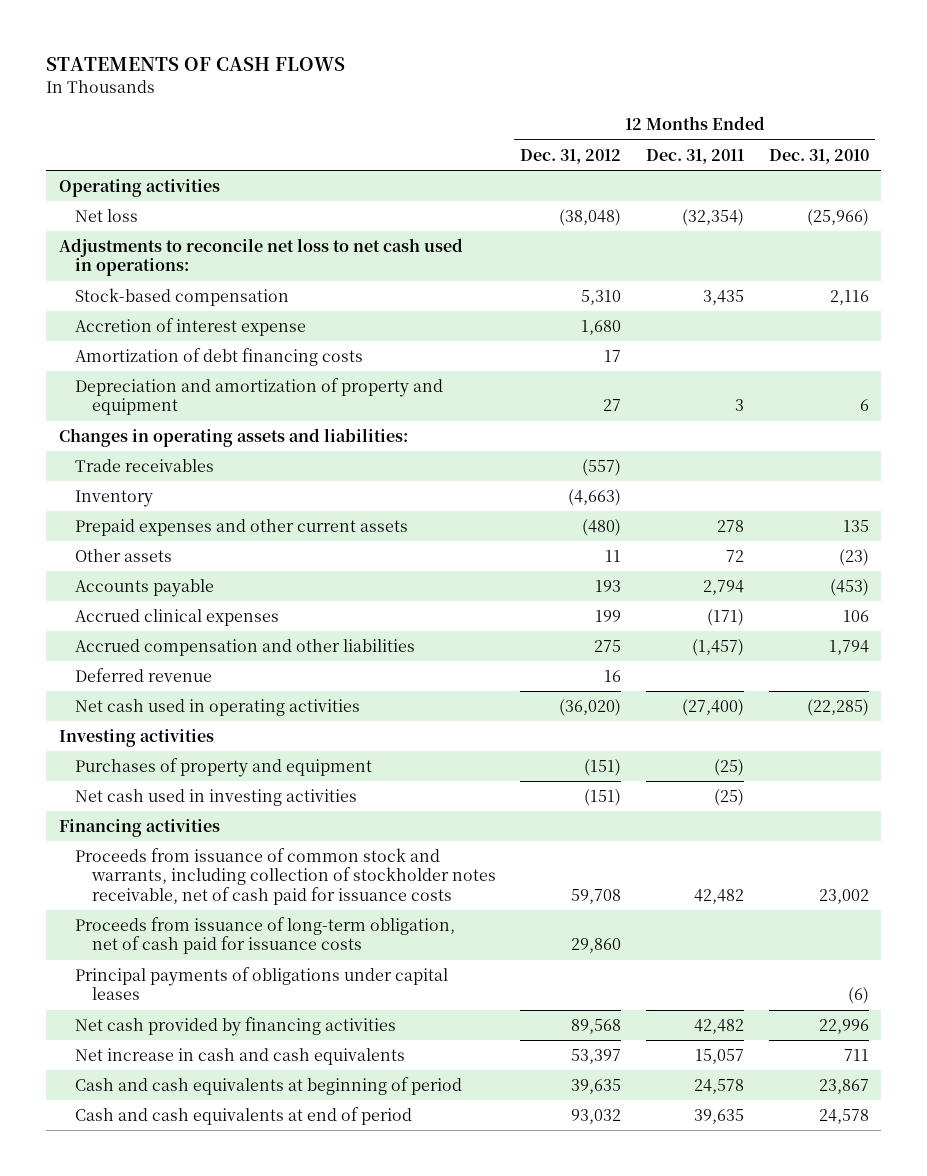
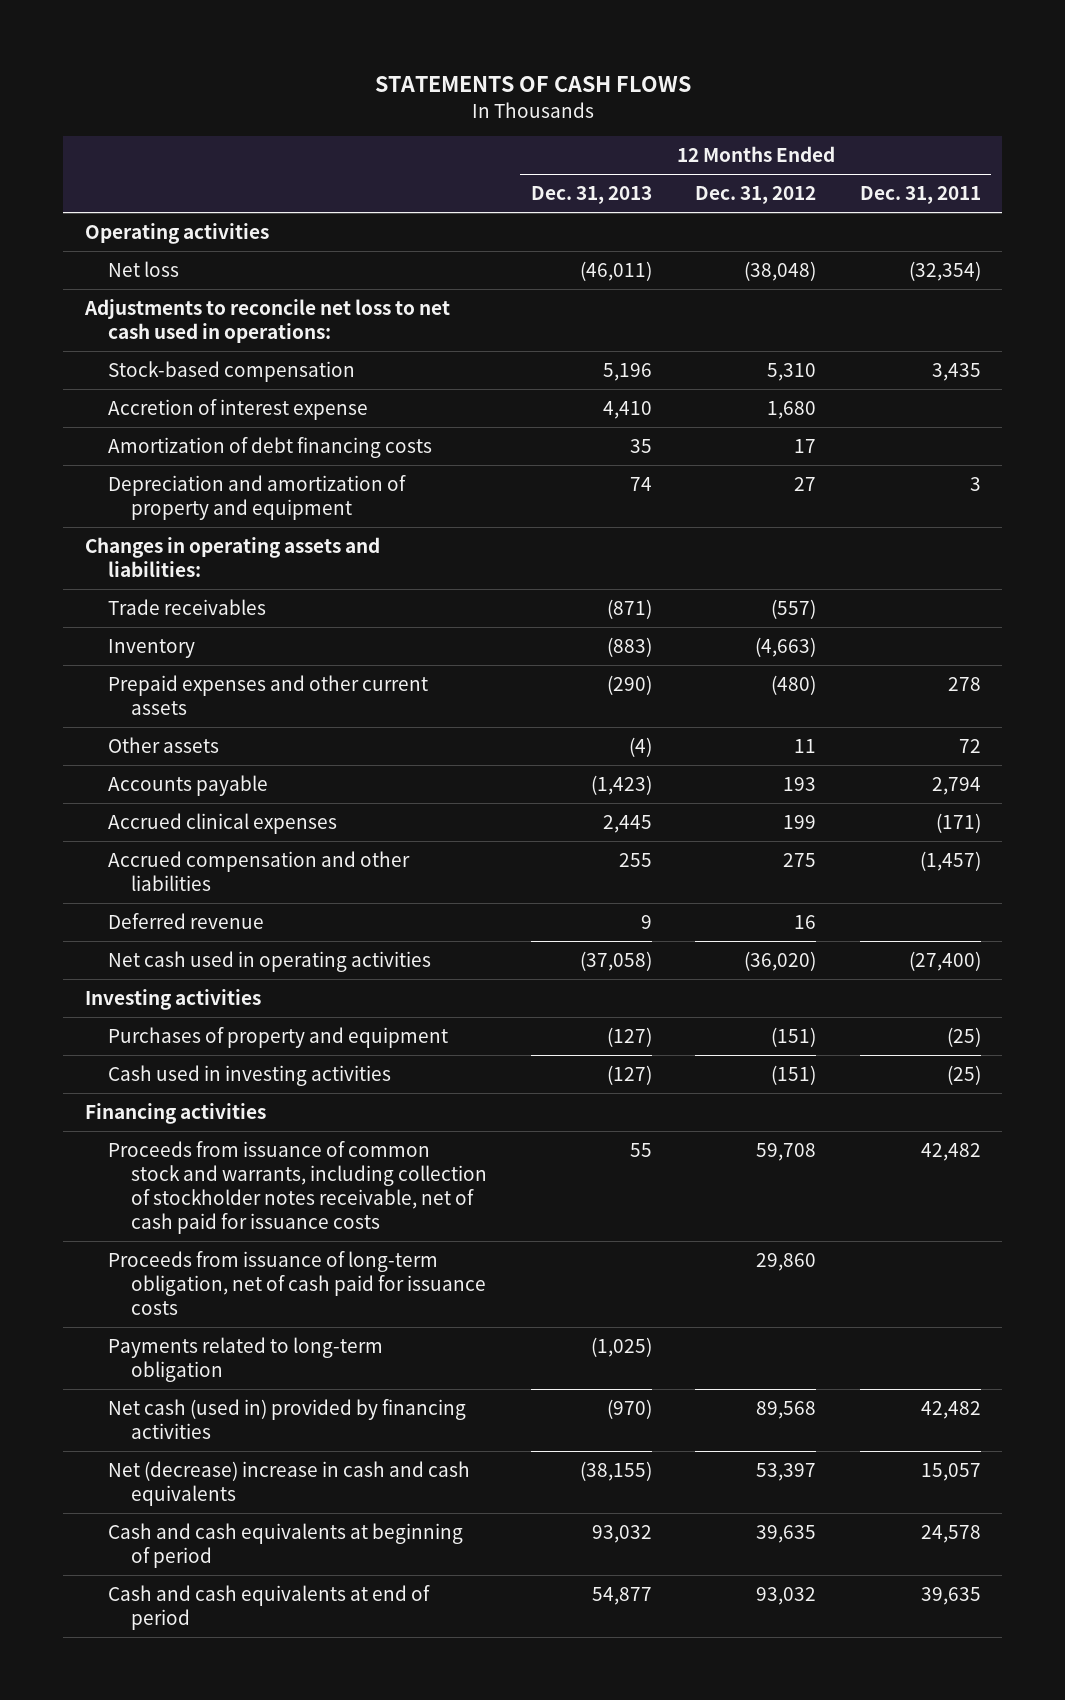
- | 12 Months Ended Dec. 31, 2012 | 12 Months Ended Dec. 31, 2011 | 12 Months Ended Dec. 31, 2010
+ | 12 Months Ended Dec. 31, 2013 | 12 Months Ended Dec. 31, 2012 | 12 Months Ended Dec. 31, 2011
- Net cash used in investing activities | (151) | (25) |
+ Cash used in investing activities | (127) | (151) | (25)
- Principal payments of obligations under capital leases | | | (6)
- Net cash provided by financing activities | 89,568 | 42,482 | 22,996
- Net increase in cash and cash equivalents | 53,397 | 15,057 | 711
+ Payments related to long-term obligation | (1,025) | |
+ Net cash (used in) provided by financing activities | (970) | 89,568 | 42,482
+ Net (decrease) increase in cash and cash equivalents | (38,155) | 53,397 | 15,057

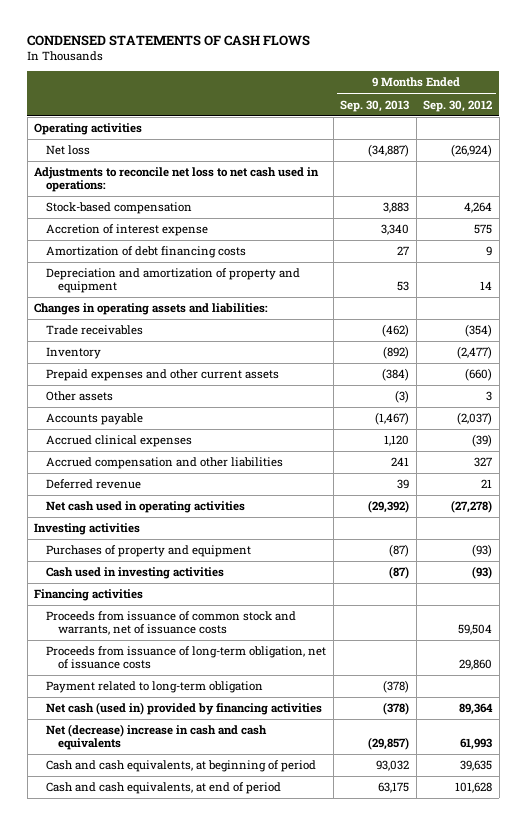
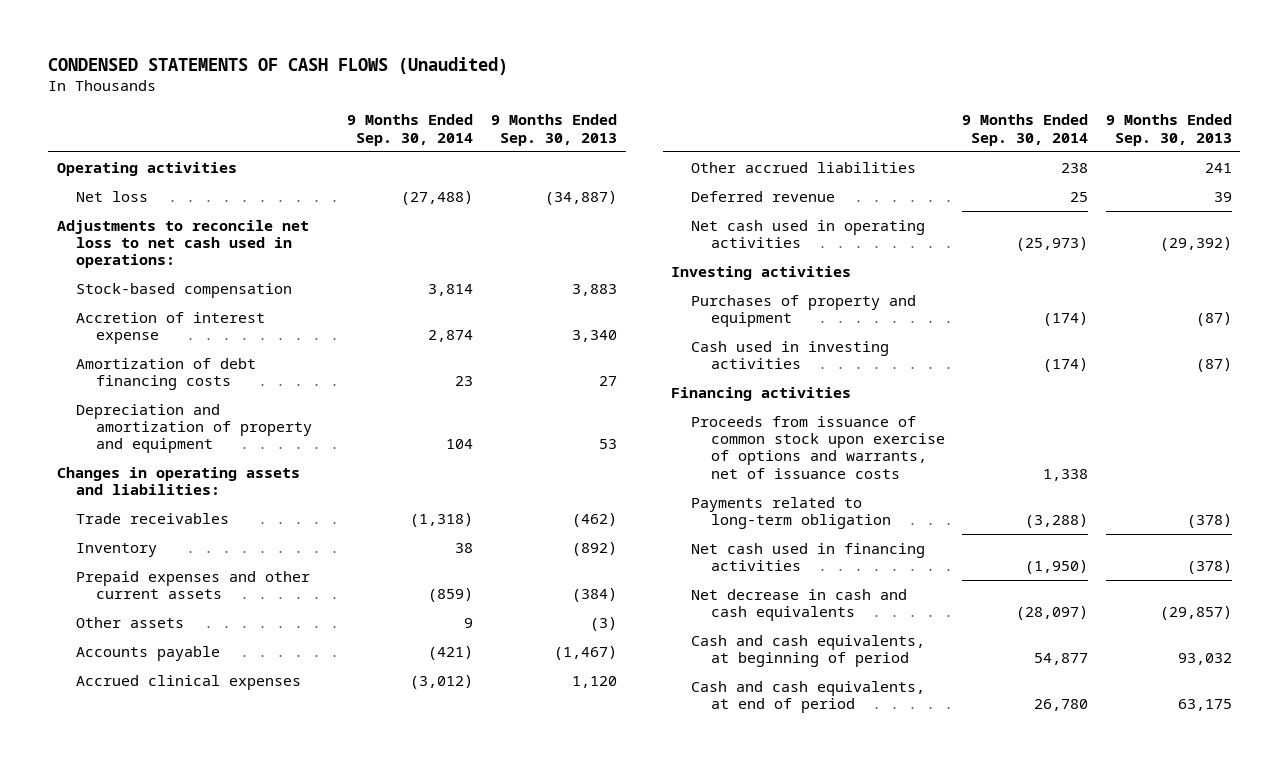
- CONDENSED STATEMENTS OF CASH FLOWS
+ CONDENSED STATEMENTS OF CASH FLOWS (Unaudited)
- | 9 Months Ended Sep. 30, 2013 | 9 Months Ended Sep. 30, 2012
+ | 9 Months Ended Sep. 30, 2014 | 9 Months Ended Sep. 30, 2013
- Accrued compensation and other liabilities | 241 | 327
+ Other accrued liabilities | 238 | 241
- Proceeds from issuance of common stock and warrants, net of issuance costs | | 59,504
- Proceeds from issuance of long-term obligation, net of issuance costs | | 29,860
- Payment related to long-term obligation | (378) |
- Net cash (used in) provided by financing activities | (378) | 89,364
- Net (decrease) increase in cash and cash equivalents | (29,857) | 61,993
+ Proceeds from issuance of common stock upon exercise of options and warrants, net of issuance costs | 1,338 |
+ Payments related to long-term obligation | (3,288) | (378)
+ Net cash used in financing activities | (1,950) | (378)
+ Net decrease in cash and cash equivalents | (28,097) | (29,857)

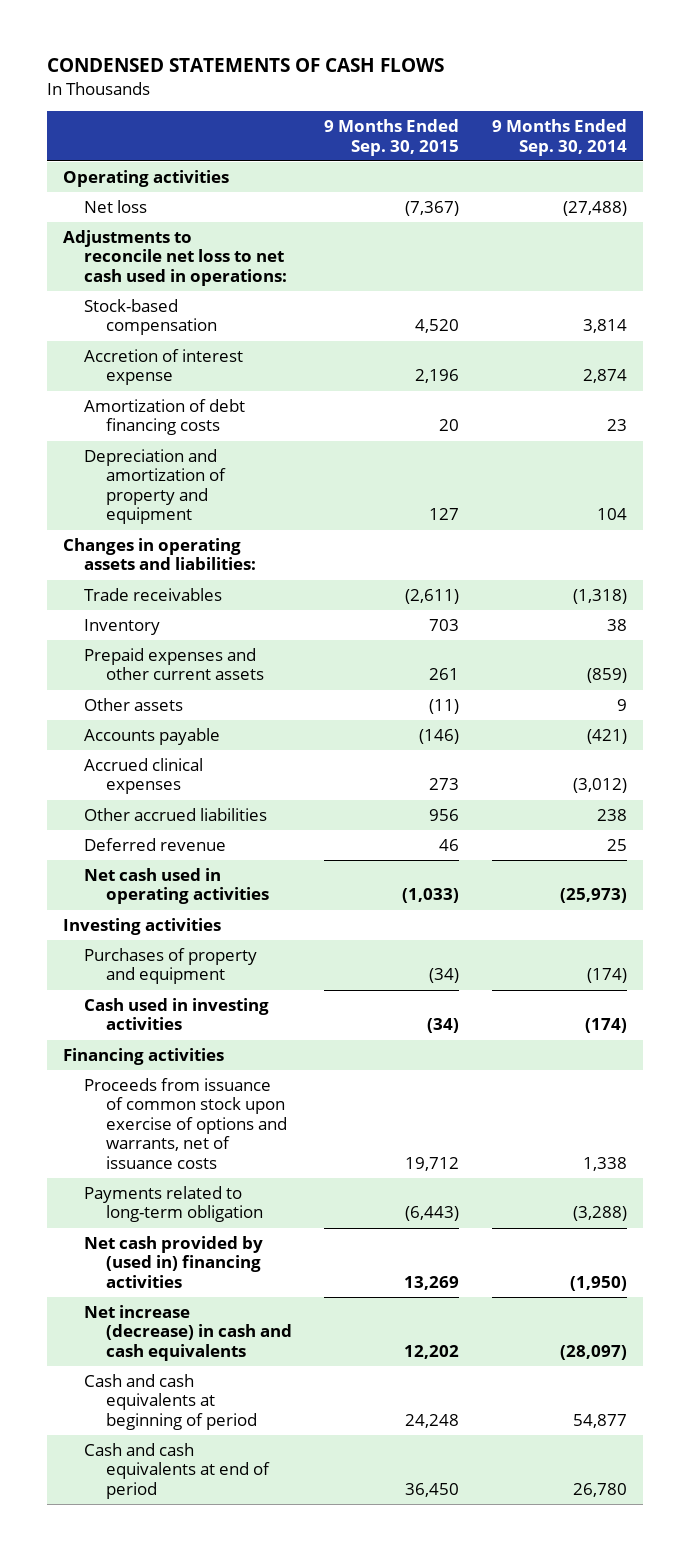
- CONDENSED STATEMENTS OF CASH FLOWS (Unaudited)
+ CONDENSED STATEMENTS OF CASH FLOWS
- | 9 Months Ended Sep. 30, 2014 | 9 Months Ended Sep. 30, 2013
+ | 9 Months Ended Sep. 30, 2015 | 9 Months Ended Sep. 30, 2014
- Net cash used in financing activities | (1,950) | (378)
- Net decrease in cash and cash equivalents | (28,097) | (29,857)
- Cash and cash equivalents, at beginning of period | 54,877 | 93,032
- Cash and cash equivalents, at end of period | 26,780 | 63,175
+ Net cash provided by (used in) financing activities | 13,269 | (1,950)
+ Net increase (decrease) in cash and cash equivalents | 12,202 | (28,097)
+ Cash and cash equivalents at beginning of period | 24,248 | 54,877
+ Cash and cash equivalents at end of period | 36,450 | 26,780

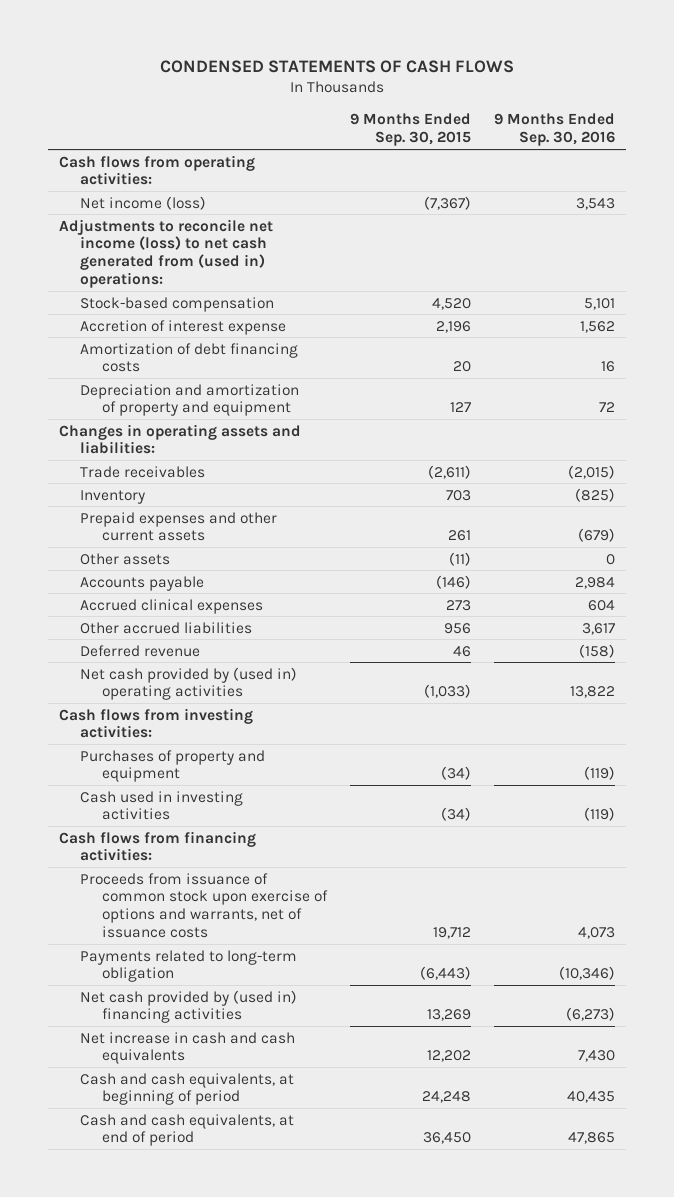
- | 9 Months Ended Sep. 30, 2015 | 9 Months Ended Sep. 30, 2014
+ | 9 Months Ended Sep. 30, 2015 | 9 Months Ended Sep. 30, 2016
- Operating activities
- Net loss | (7,367) | (27,488)
- Adjustments to reconcile net loss to net cash used in operations:
+ Cash flows from operating activities:
+ Net income (loss) | (7,367) | 3,543
+ Adjustments to reconcile net income (loss) to net cash generated from (used in) operations:
- Net cash used in operating activities | (1,033) | (25,973)
- Investing activities
+ Net cash provided by (used in) operating activities | (1,033) | 13,822
+ Cash flows from investing activities:
- Financing activities
+ Cash flows from financing activities:
- Net increase (decrease) in cash and cash equivalents | 12,202 | (28,097)
- Cash and cash equivalents at beginning of period | 24,248 | 54,877
- Cash and cash equivalents at end of period | 36,450 | 26,780
+ Net increase in cash and cash equivalents | 12,202 | 7,430
+ Cash and cash equivalents, at beginning of period | 24,248 | 40,435
+ Cash and cash equivalents, at end of period | 36,450 | 47,865

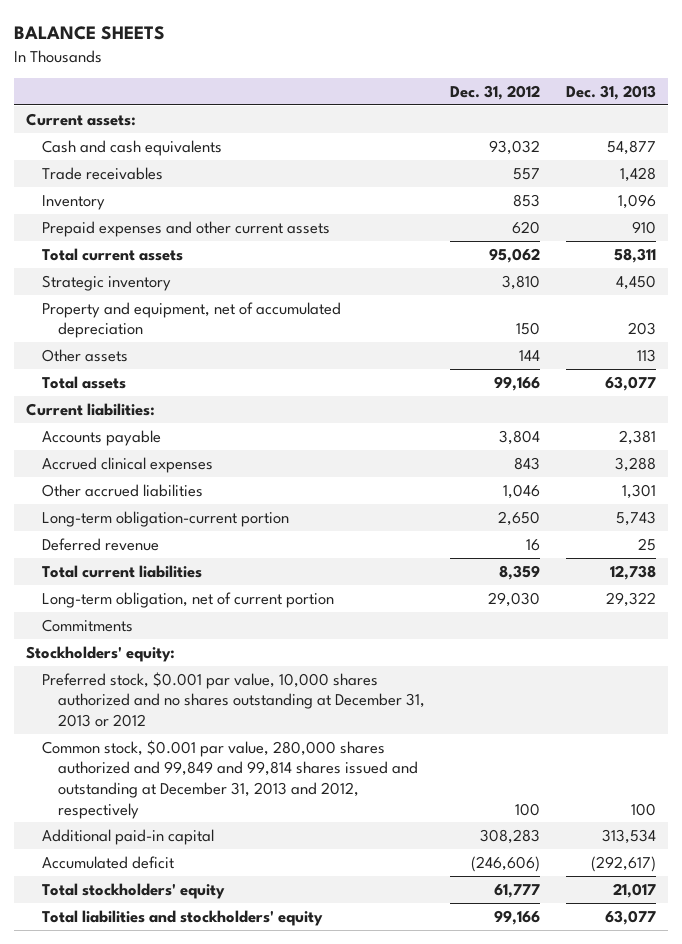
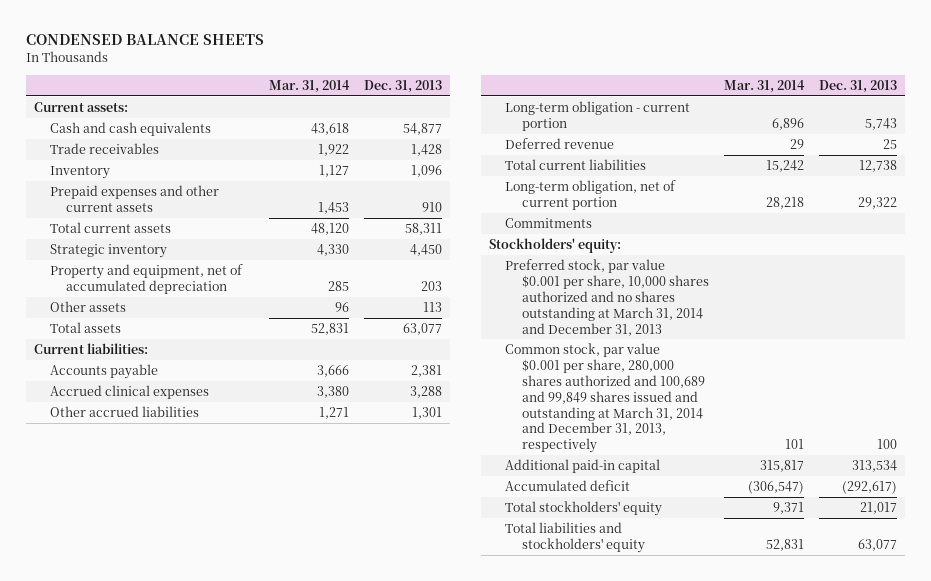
- BALANCE SHEETS
+ CONDENSED BALANCE SHEETS
- | Dec. 31, 2012 | Dec. 31, 2013
+ | Mar. 31, 2014 | Dec. 31, 2013
- Long-term obligation-current portion | 2,650 | 5,743
+ Long-term obligation - current portion | 6,896 | 5,743
- Preferred stock, $0.001 par value, 10,000 shares authorized and no shares outstanding at December 31, 2013 or 2012
- Common stock, $0.001 par value, 280,000 shares authorized and 99,849 and 99,814 shares issued and outstanding at December 31, 2013 and 2012, respectively | 100 | 100
+ Preferred stock, par value $0.001 per share, 10,000 shares authorized and no shares outstanding at March 31, 2014 and December 31, 2013
+ Common stock, par value $0.001 per share, 280,000 shares authorized and 100,689 and 99,849 shares issued and outstanding at March 31, 2014 and December 31, 2013, respectively | 101 | 100

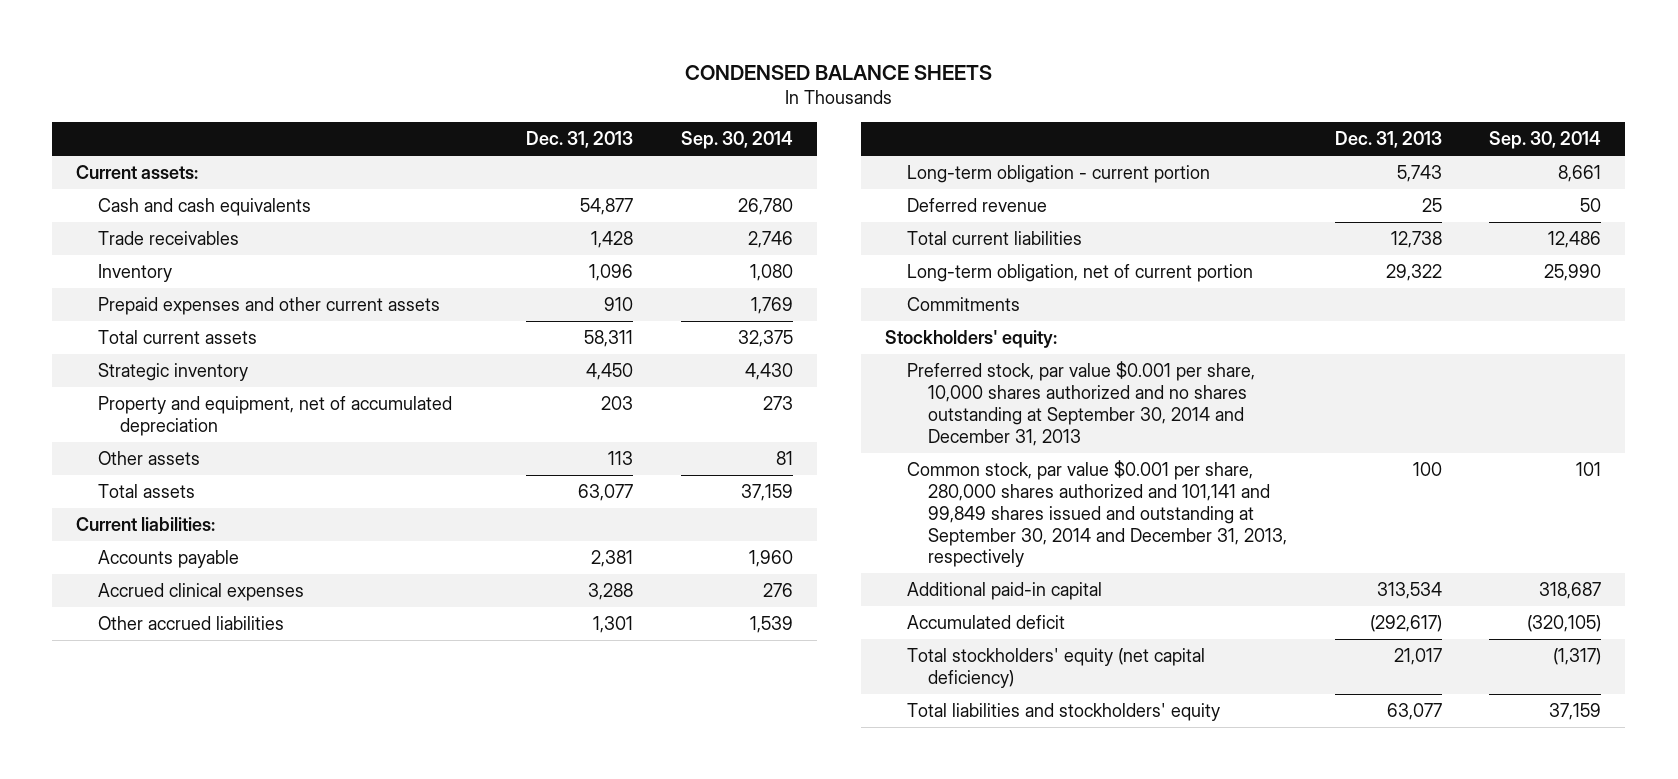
- | Mar. 31, 2014 | Dec. 31, 2013
+ | Dec. 31, 2013 | Sep. 30, 2014
- Preferred stock, par value $0.001 per share, 10,000 shares authorized and no shares outstanding at March 31, 2014 and December 31, 2013
- Common stock, par value $0.001 per share, 280,000 shares authorized and 100,689 and 99,849 shares issued and outstanding at March 31, 2014 and December 31, 2013, respectively | 101 | 100
+ Preferred stock, par value $0.001 per share, 10,000 shares authorized and no shares outstanding at September 30, 2014 and December 31, 2013
+ Common stock, par value $0.001 per share, 280,000 shares authorized and 101,141 and 99,849 shares issued and outstanding at September 30, 2014 and December 31, 2013, respectively | 100 | 101
- Total stockholders' equity | 9,371 | 21,017
+ Total stockholders' equity (net capital deficiency) | 21,017 | (1,317)

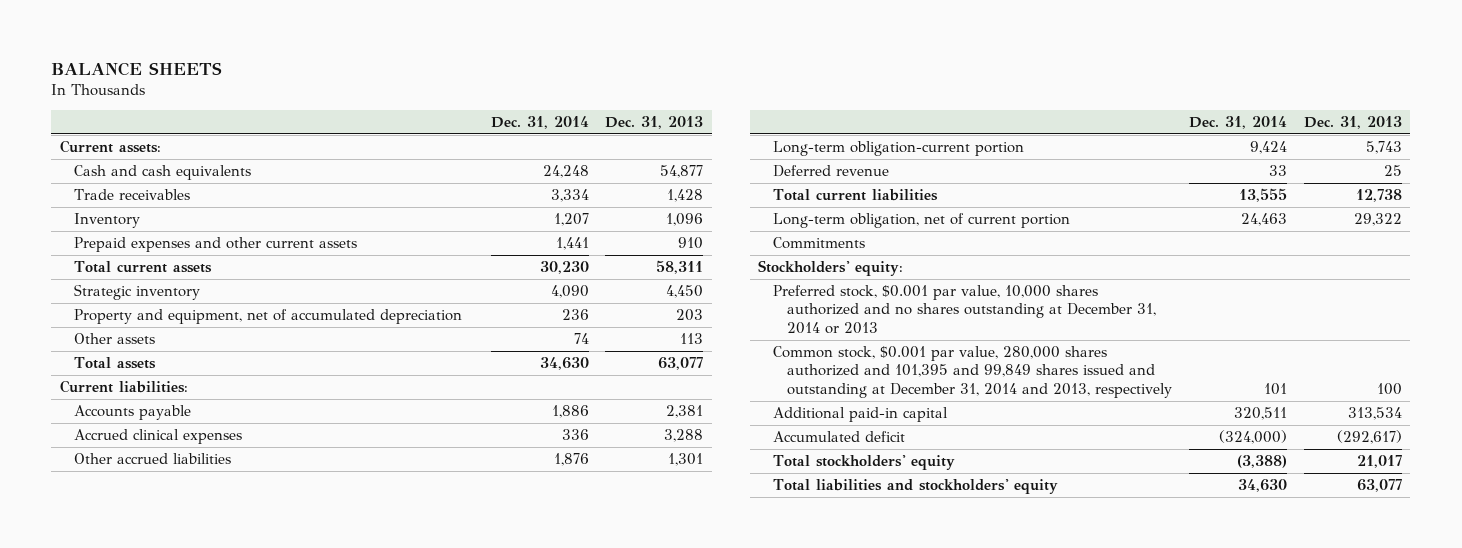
- CONDENSED BALANCE SHEETS
+ BALANCE SHEETS
- | Dec. 31, 2013 | Sep. 30, 2014
+ | Dec. 31, 2014 | Dec. 31, 2013
- Long-term obligation - current portion | 5,743 | 8,661
+ Long-term obligation-current portion | 9,424 | 5,743
- Preferred stock, par value $0.001 per share, 10,000 shares authorized and no shares outstanding at September 30, 2014 and December 31, 2013
- Common stock, par value $0.001 per share, 280,000 shares authorized and 101,141 and 99,849 shares issued and outstanding at September 30, 2014 and December 31, 2013, respectively | 100 | 101
+ Preferred stock, $0.001 par value, 10,000 shares authorized and no shares outstanding at December 31, 2014 or 2013
+ Common stock, $0.001 par value, 280,000 shares authorized and 101,395 and 99,849 shares issued and outstanding at December 31, 2014 and 2013, respectively | 101 | 100
- Total stockholders' equity (net capital deficiency) | 21,017 | (1,317)
+ Total stockholders' equity | (3,388) | 21,017

